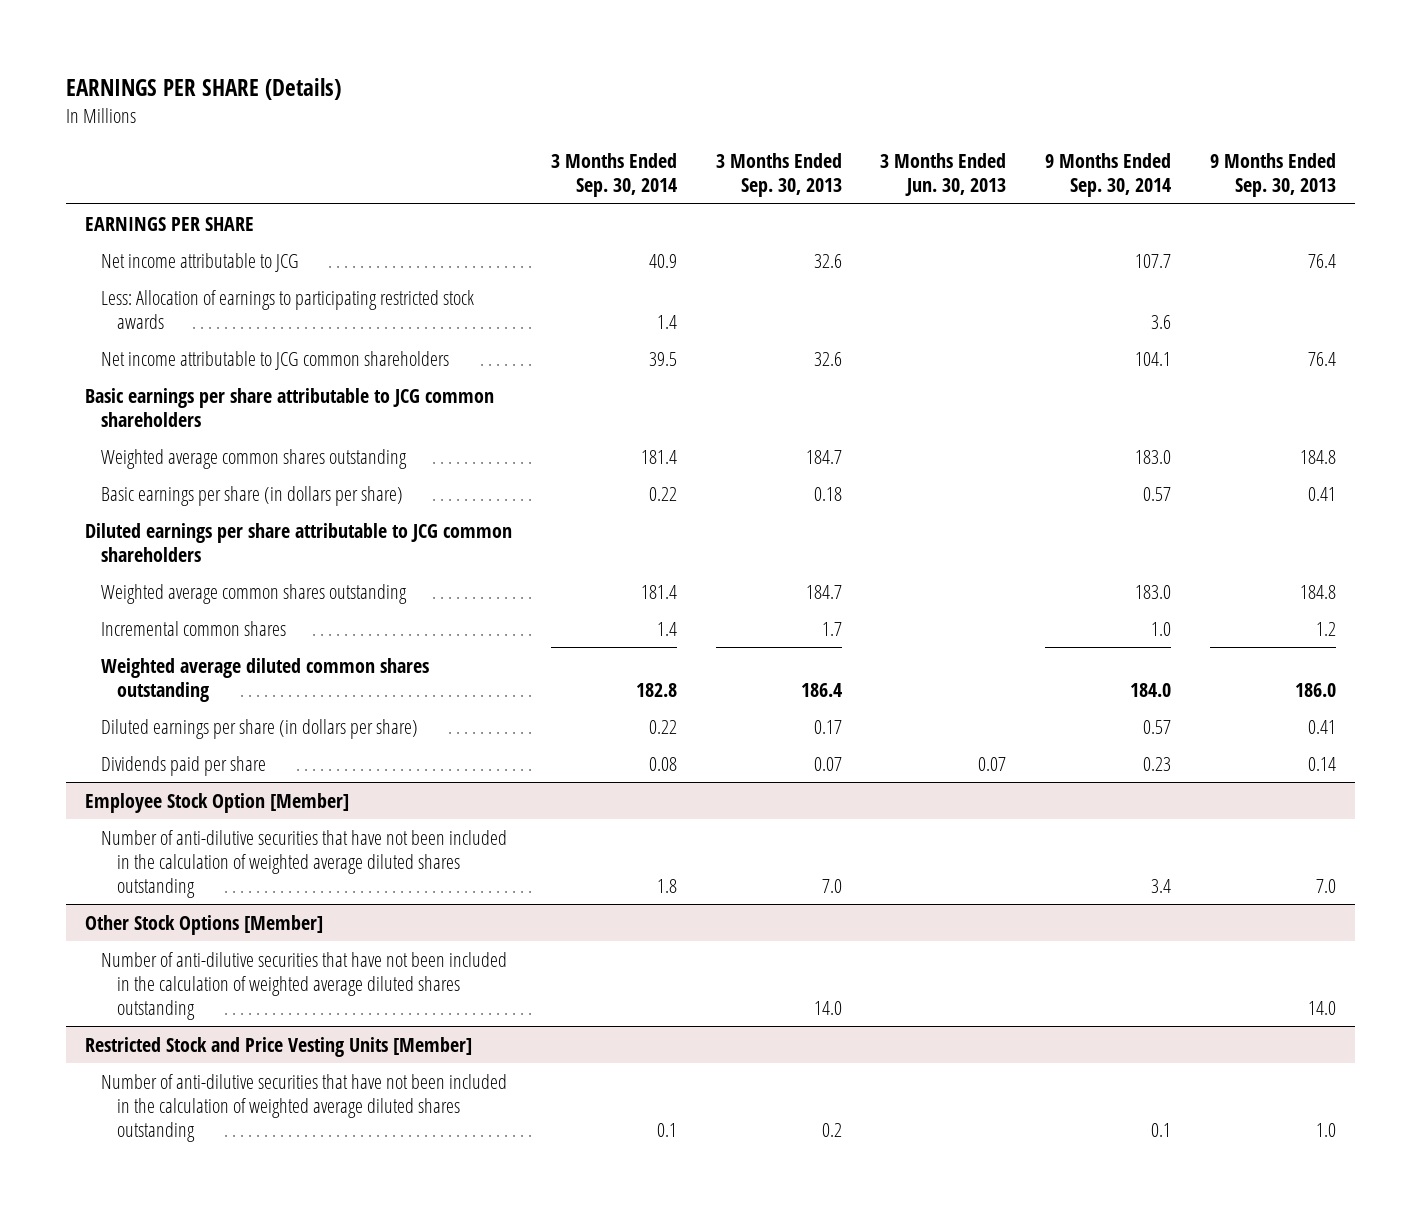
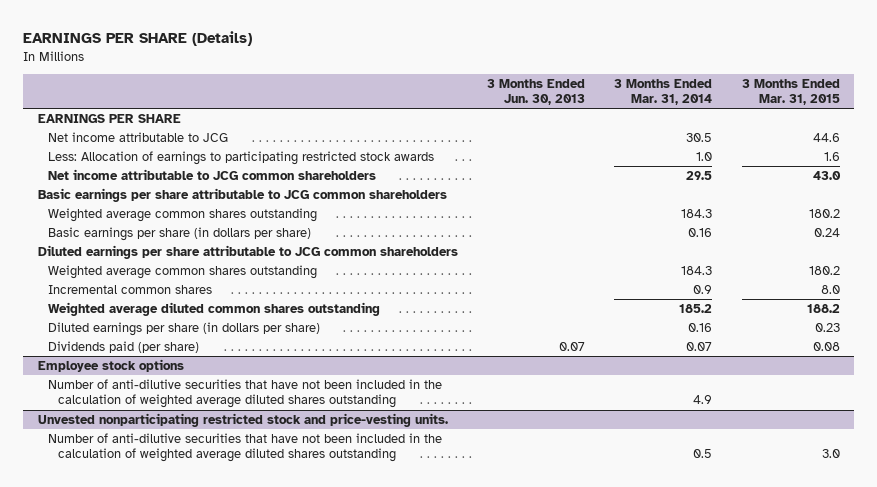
- | 3 Months Ended Sep. 30, 2014 | 3 Months Ended Sep. 30, 2013 | 3 Months Ended Jun. 30, 2013 | 9 Months Ended Sep. 30, 2014 | 9 Months Ended Sep. 30, 2013
+ | 3 Months Ended Jun. 30, 2013 | 3 Months Ended Mar. 31, 2014 | 3 Months Ended Mar. 31, 2015
- Dividends paid per share | 0.08 | 0.07 | 0.07 | 0.23 | 0.14
- Employee Stock Option [Member]
+ Dividends paid (per share) | 0.07 | 0.07 | 0.08
+ Employee stock options
- Other Stock Options [Member]
- Number of anti-dilutive securities that have not been included in the calculation of weighted average diluted shares outstanding | | 14.0 | | | 14.0
- Restricted Stock and Price Vesting Units [Member]
+ Unvested nonparticipating restricted stock and price-vesting units.

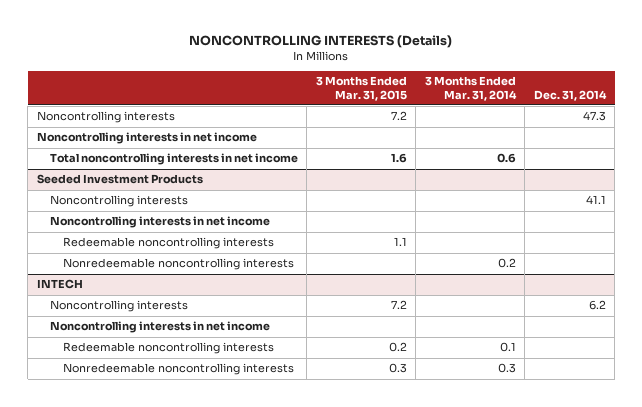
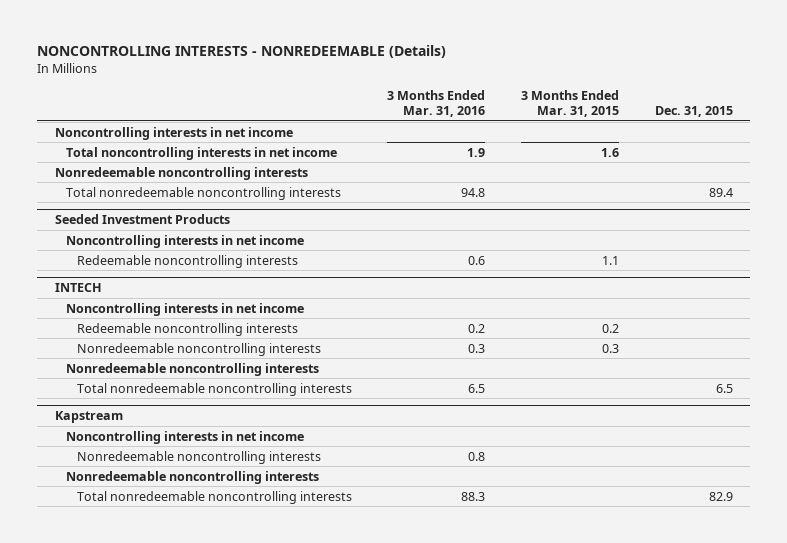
- NONCONTROLLING INTERESTS (Details)
+ NONCONTROLLING INTERESTS - NONREDEEMABLE (Details)
- | 3 Months Ended Mar. 31, 2015 | 3 Months Ended Mar. 31, 2014 | Dec. 31, 2014
+ | 3 Months Ended Mar. 31, 2016 | 3 Months Ended Mar. 31, 2015 | Dec. 31, 2015
- Noncontrolling interests | 7.2 | | 47.3
+ Nonredeemable noncontrolling interests
+ Total nonredeemable noncontrolling interests | 94.8 | | 89.4
@ Seeded Investment Products
- Noncontrolling interests | | | 41.1
- Nonredeemable noncontrolling interests | | 0.2 |
@ INTECH
- Noncontrolling interests | 7.2 | | 6.2
+ Nonredeemable noncontrolling interests
+ Total nonredeemable noncontrolling interests | 6.5 | | 6.5
+ Kapstream
+ Noncontrolling interests in net income
+ Nonredeemable noncontrolling interests | 0.8 | |
+ Nonredeemable noncontrolling interests
+ Total nonredeemable noncontrolling interests | 88.3 | | 82.9

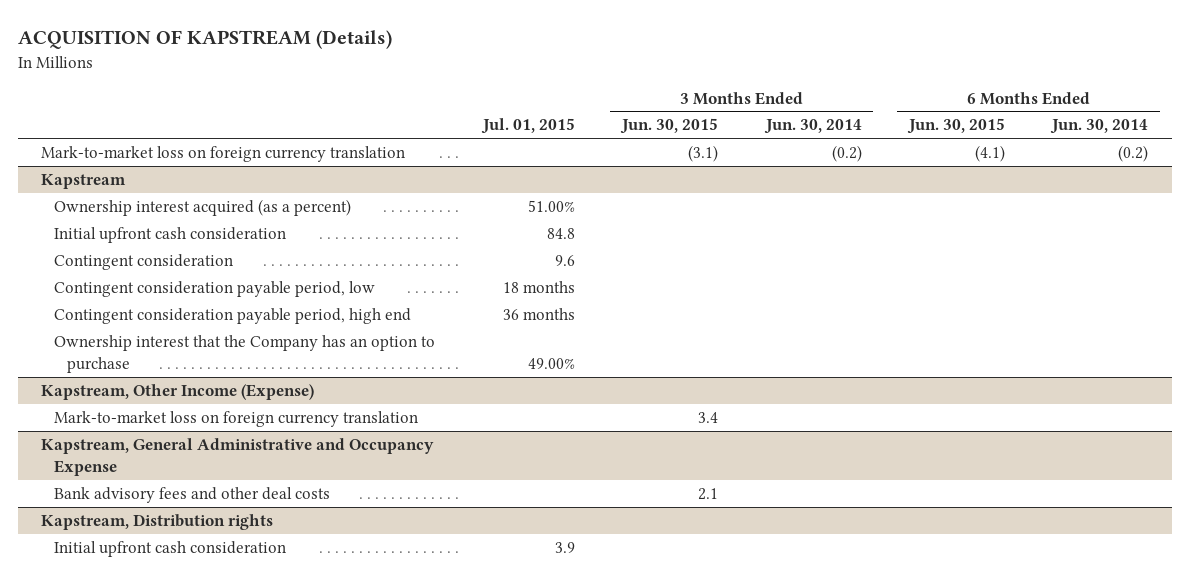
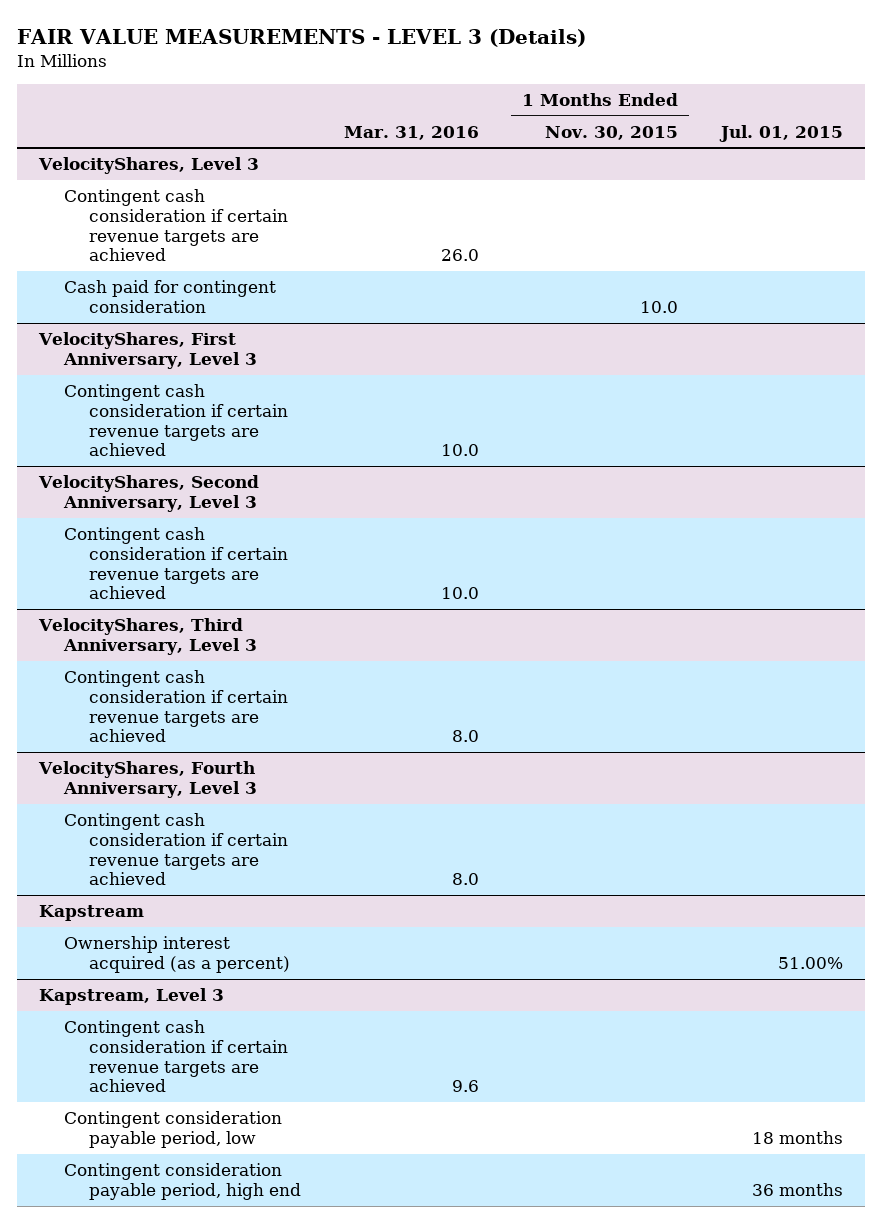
- ACQUISITION OF KAPSTREAM (Details)
+ FAIR VALUE MEASUREMENTS - LEVEL 3 (Details)
- | Jul. 01, 2015 | 3 Months Ended Jun. 30, 2015 | 3 Months Ended Jun. 30, 2014 | 6 Months Ended Jun. 30, 2015 | 6 Months Ended Jun. 30, 2014
+ | Mar. 31, 2016 | 1 Months Ended Nov. 30, 2015 | Jul. 01, 2015
- Mark-to-market loss on foreign currency translation | | (3.1) | (0.2) | (4.1) | (0.2)
+ VelocityShares, Level 3
+ Contingent cash consideration if certain revenue targets are achieved | 26.0 | |
+ Cash paid for contingent consideration | | 10.0 |
+ VelocityShares, First Anniversary, Level 3
+ Contingent cash consideration if certain revenue targets are achieved | 10.0 | |
+ VelocityShares, Second Anniversary, Level 3
+ Contingent cash consideration if certain revenue targets are achieved | 10.0 | |
+ VelocityShares, Third Anniversary, Level 3
+ Contingent cash consideration if certain revenue targets are achieved | 8.0 | |
+ VelocityShares, Fourth Anniversary, Level 3
+ Contingent cash consideration if certain revenue targets are achieved | 8.0 | |
@ Kapstream
- Initial upfront cash consideration | 84.8 | | | |
- Contingent consideration | 9.6 | | | |
- Contingent consideration payable period, low | 18 months | | | |
- Contingent consideration payable period, high end | 36 months | | | |
- Ownership interest that the Company has an option to purchase | 49.00% | | | |
- Kapstream, Other Income (Expense)
- Mark-to-market loss on foreign currency translation | | 3.4 | | |
- Kapstream, General Administrative and Occupancy Expense
- Bank advisory fees and other deal costs | | 2.1 | | |
- Kapstream, Distribution rights
- Initial upfront cash consideration | 3.9 | | | |
+ Kapstream, Level 3
+ Contingent cash consideration if certain revenue targets are achieved | 9.6 | |
+ Contingent consideration payable period, low | | | 18 months
+ Contingent consideration payable period, high end | | | 36 months

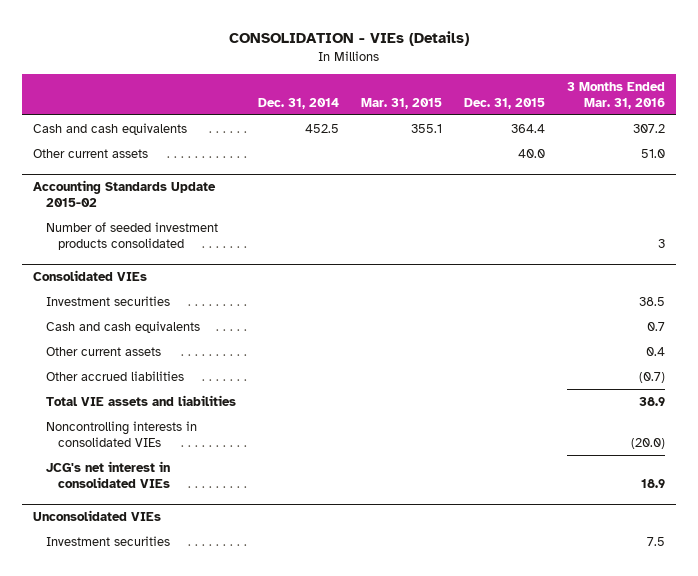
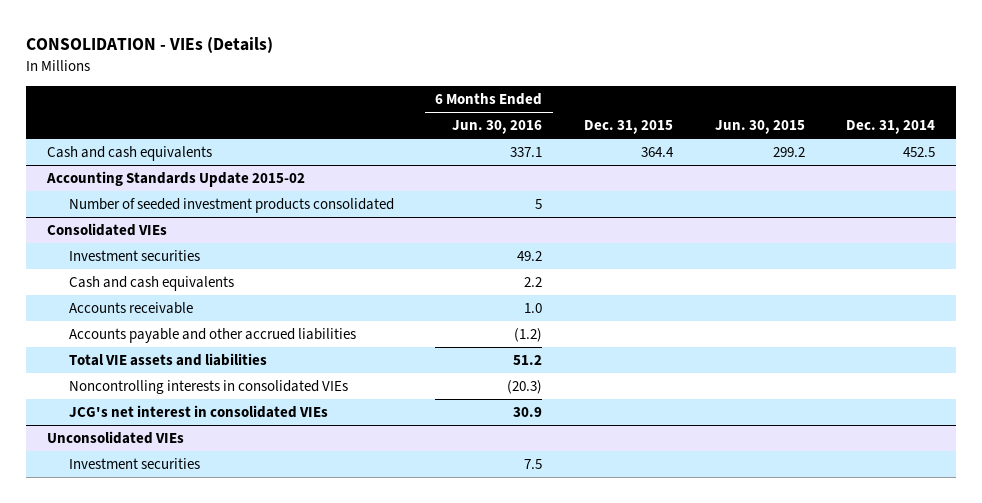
- | Dec. 31, 2014 | Mar. 31, 2015 | Dec. 31, 2015 | 3 Months Ended Mar. 31, 2016
+ | 6 Months Ended Jun. 30, 2016 | Dec. 31, 2015 | Jun. 30, 2015 | Dec. 31, 2014
- Other current assets | | | 40.0 | 51.0
@ Consolidated VIEs
- Other current assets | | | | 0.4
- Other accrued liabilities | | | | (0.7)
+ Accounts receivable | 1.0 | | |
+ Accounts payable and other accrued liabilities | (1.2) | | |

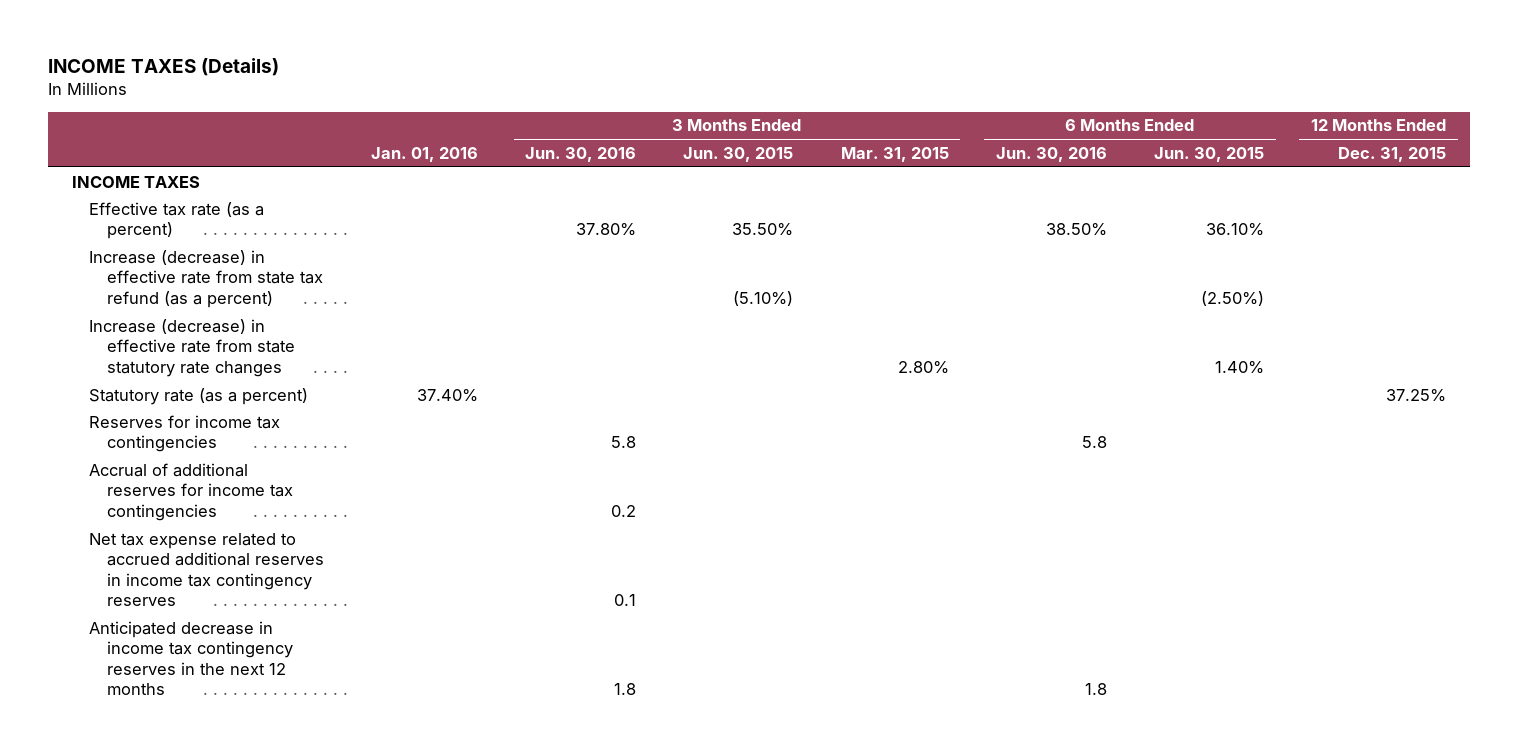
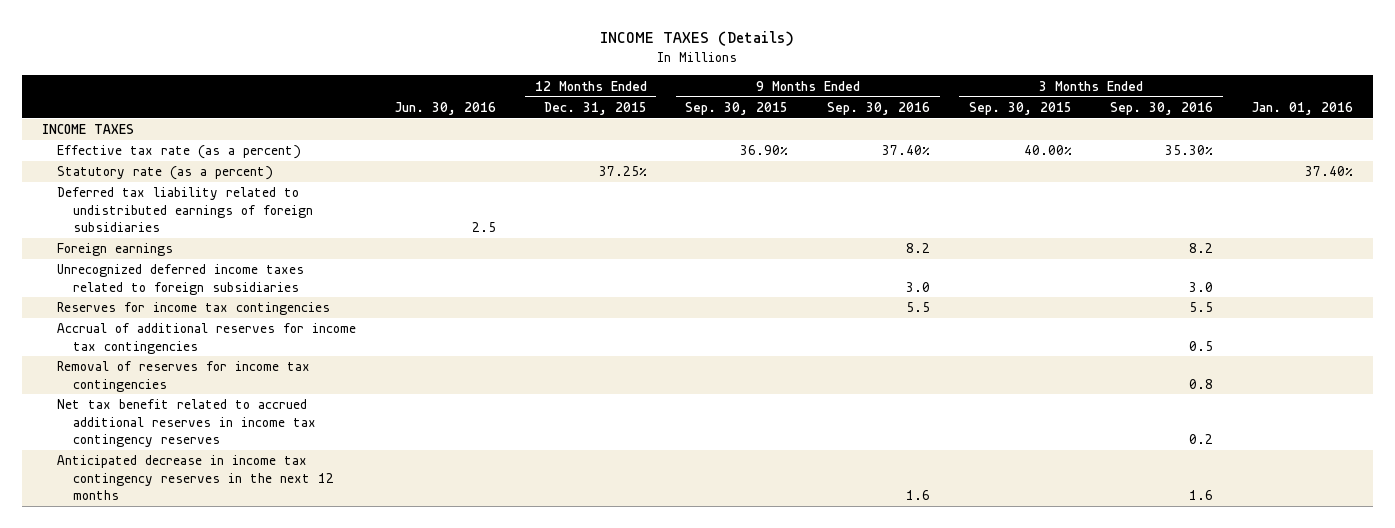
- | Jan. 01, 2016 | 3 Months Ended Jun. 30, 2016 | 3 Months Ended Jun. 30, 2015 | 3 Months Ended Mar. 31, 2015 | 6 Months Ended Jun. 30, 2016 | 6 Months Ended Jun. 30, 2015 | 12 Months Ended Dec. 31, 2015
+ | Jun. 30, 2016 | 12 Months Ended Dec. 31, 2015 | 9 Months Ended Sep. 30, 2015 | 9 Months Ended Sep. 30, 2016 | 3 Months Ended Sep. 30, 2015 | 3 Months Ended Sep. 30, 2016 | Jan. 01, 2016
- Increase (decrease) in effective rate from state tax refund (as a percent) | | | (5.10%) | | | (2.50%) |
- Increase (decrease) in effective rate from state statutory rate changes | | | | 2.80% | | 1.40% |
+ Deferred tax liability related to undistributed earnings of foreign subsidiaries | 2.5 | | | | | |
+ Foreign earnings | | | | 8.2 | | 8.2 |
+ Unrecognized deferred income taxes related to foreign subsidiaries | | | | 3.0 | | 3.0 |
- Net tax expense related to accrued additional reserves in income tax contingency reserves | | 0.1 | | | | |
+ Removal of reserves for income tax contingencies | | | | | | 0.8 |
+ Net tax benefit related to accrued additional reserves in income tax contingency reserves | | | | | | 0.2 |

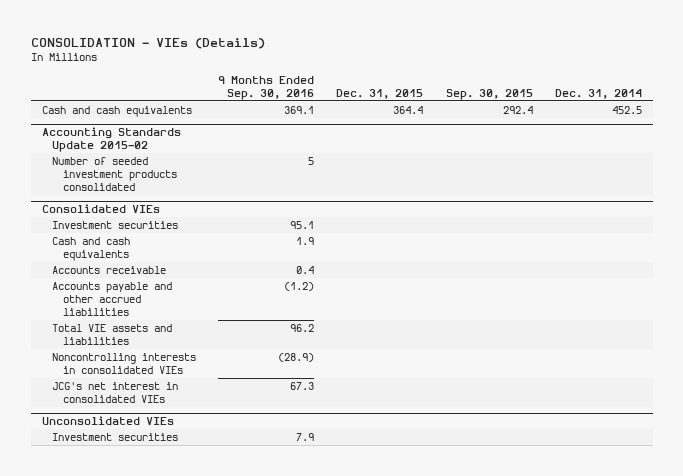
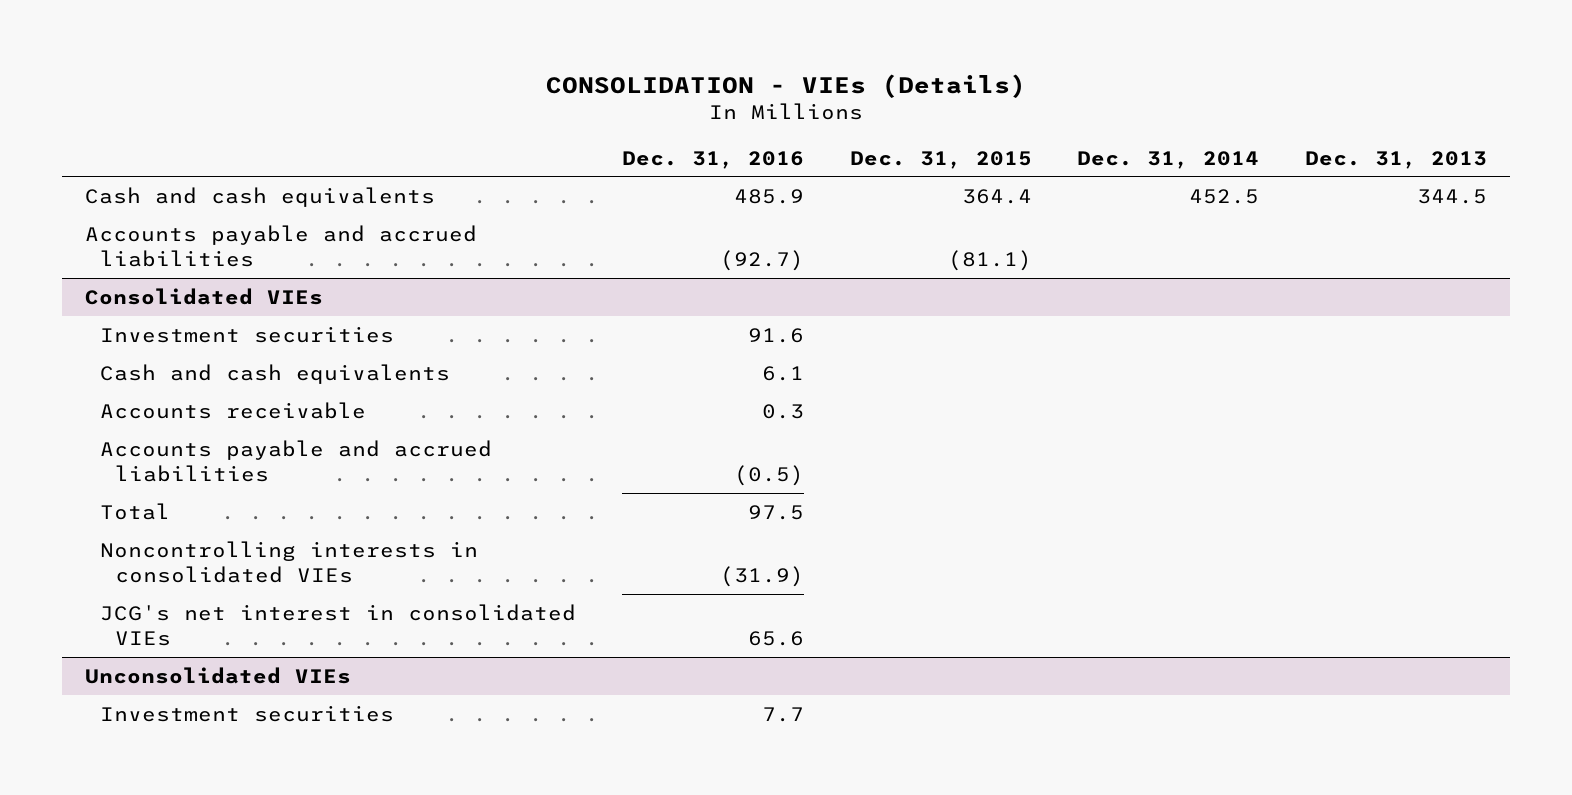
- | 9 Months Ended Sep. 30, 2016 | Dec. 31, 2015 | Sep. 30, 2015 | Dec. 31, 2014
+ | Dec. 31, 2016 | Dec. 31, 2015 | Dec. 31, 2014 | Dec. 31, 2013
- Accounting Standards Update 2015-02
- Number of seeded investment products consolidated | 5 | | |
+ Accounts payable and accrued liabilities | (92.7) | (81.1) | |
@ Consolidated VIEs
- Accounts payable and other accrued liabilities | (1.2) | | |
- Total VIE assets and liabilities | 96.2 | | |
+ Accounts payable and accrued liabilities | (0.5) | | |
+ Total | 97.5 | | |

